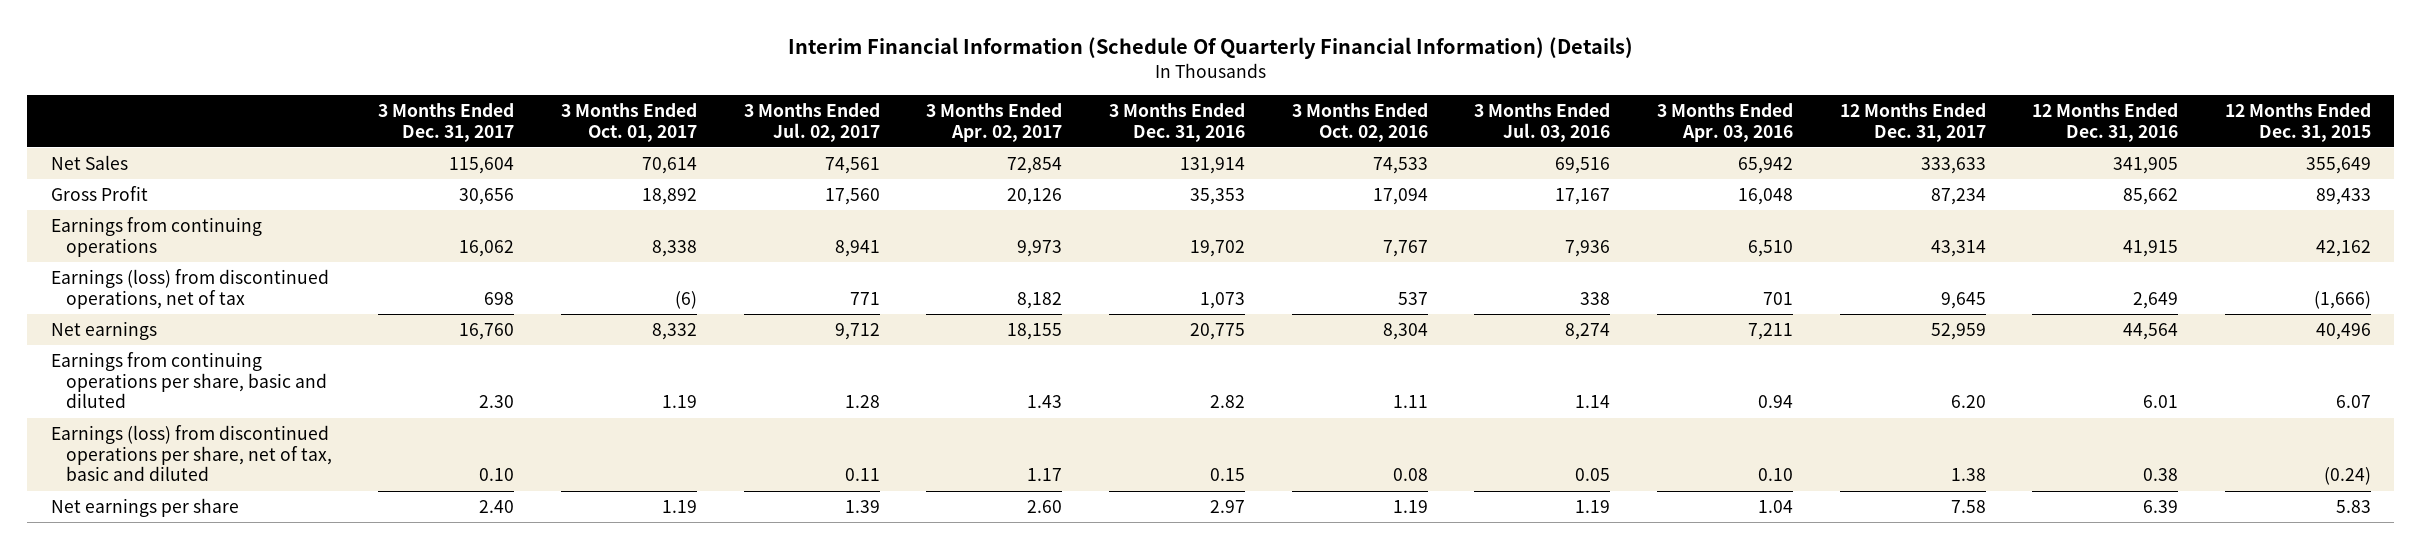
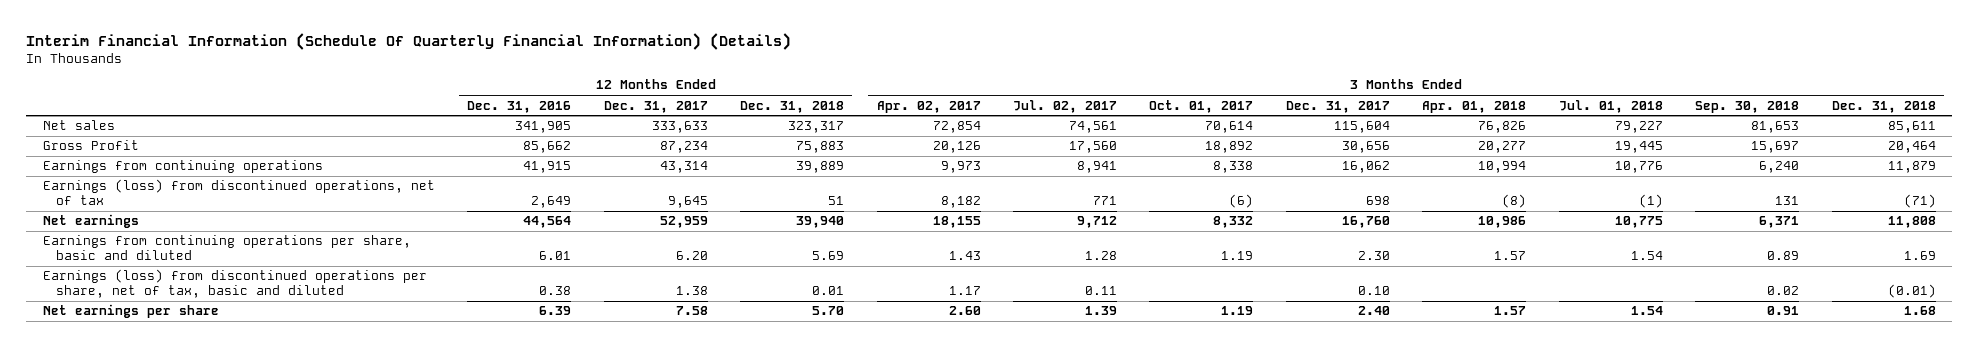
- | 3 Months Ended Dec. 31, 2017 | 3 Months Ended Oct. 01, 2017 | 3 Months Ended Jul. 02, 2017 | 3 Months Ended Apr. 02, 2017 | 3 Months Ended Dec. 31, 2016 | 3 Months Ended Oct. 02, 2016 | 3 Months Ended Jul. 03, 2016 | 3 Months Ended Apr. 03, 2016 | 12 Months Ended Dec. 31, 2017 | 12 Months Ended Dec. 31, 2016 | 12 Months Ended Dec. 31, 2015
+ | 12 Months Ended Dec. 31, 2016 | 12 Months Ended Dec. 31, 2017 | 12 Months Ended Dec. 31, 2018 | 3 Months Ended Apr. 02, 2017 | 3 Months Ended Jul. 02, 2017 | 3 Months Ended Oct. 01, 2017 | 3 Months Ended Dec. 31, 2017 | 3 Months Ended Apr. 01, 2018 | 3 Months Ended Jul. 01, 2018 | 3 Months Ended Sep. 30, 2018 | 3 Months Ended Dec. 31, 2018
- Net Sales | 115,604 | 70,614 | 74,561 | 72,854 | 131,914 | 74,533 | 69,516 | 65,942 | 333,633 | 341,905 | 355,649
+ Net sales | 341,905 | 333,633 | 323,317 | 72,854 | 74,561 | 70,614 | 115,604 | 76,826 | 79,227 | 81,653 | 85,611

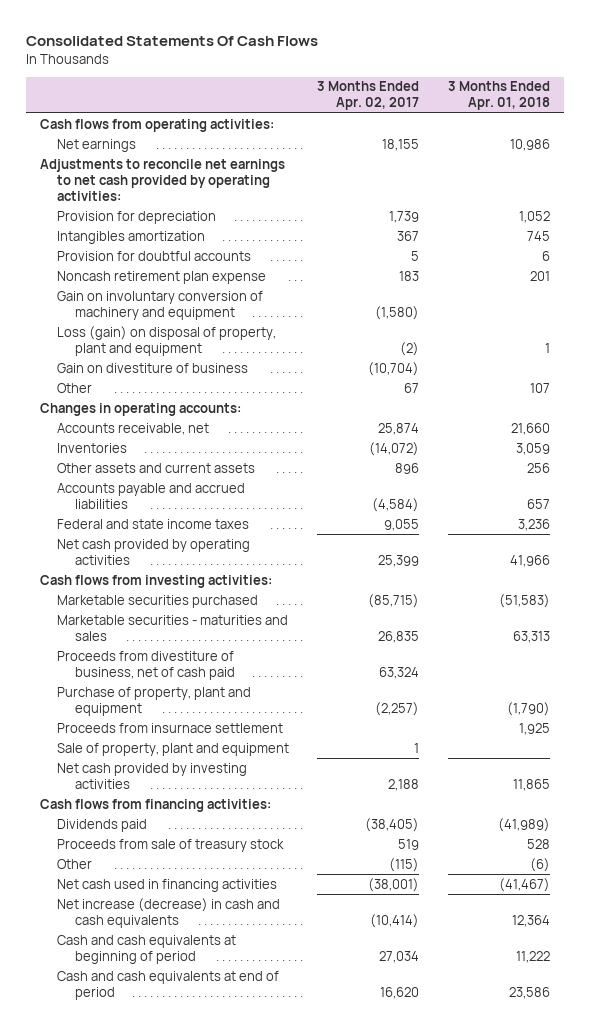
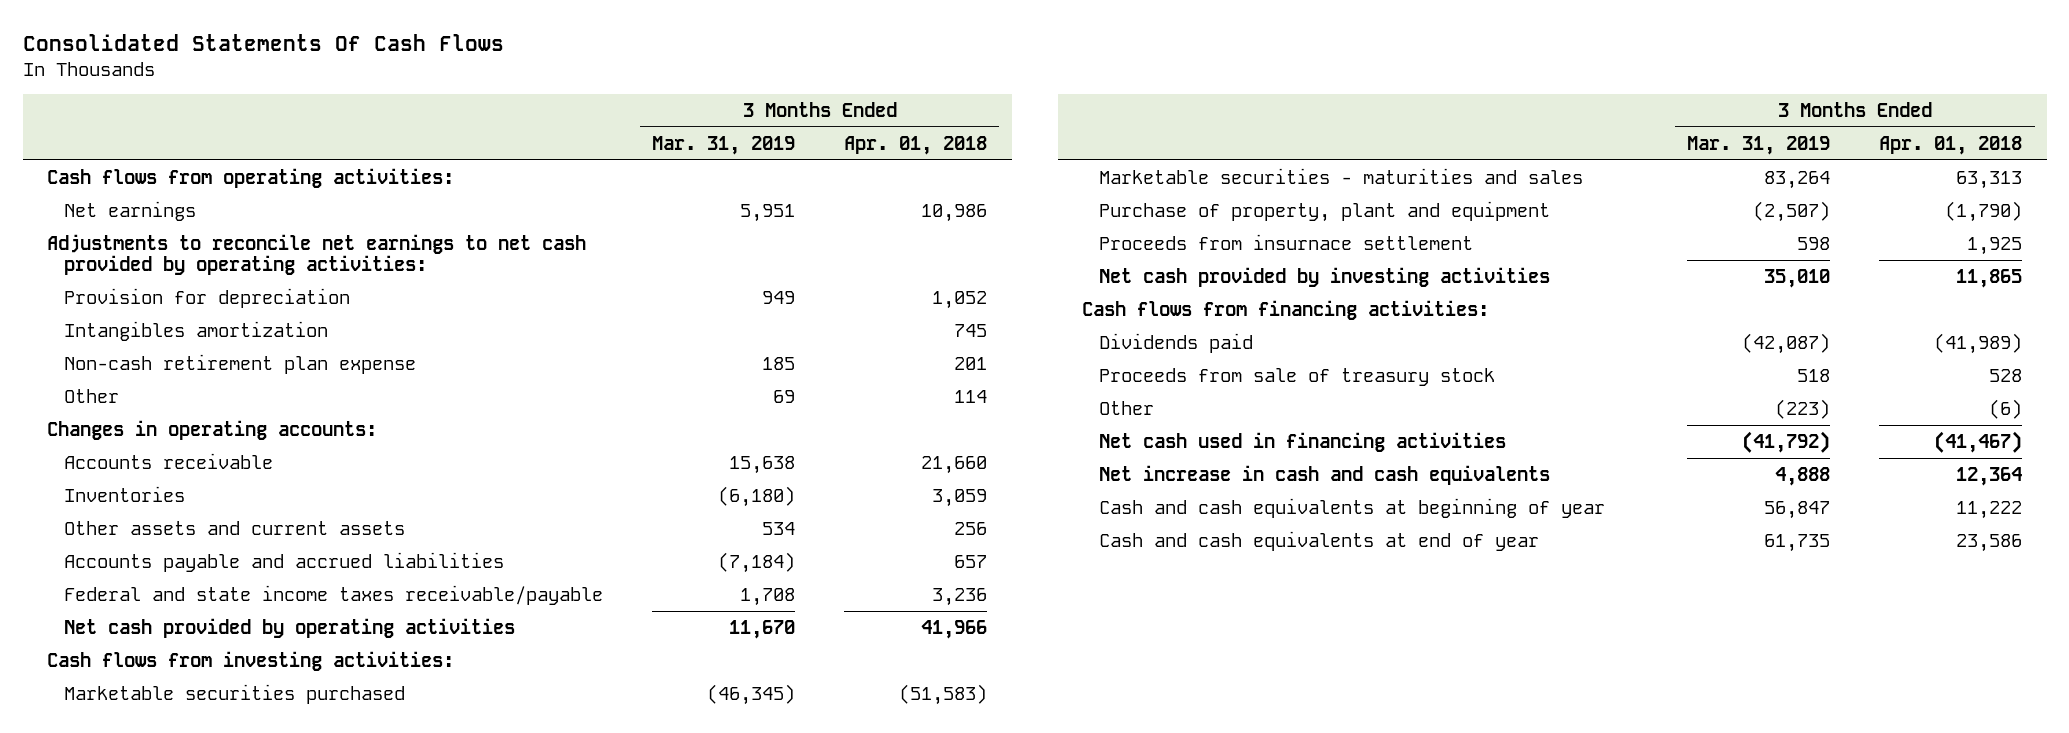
- | 3 Months Ended Apr. 02, 2017 | 3 Months Ended Apr. 01, 2018
+ | 3 Months Ended Mar. 31, 2019 | 3 Months Ended Apr. 01, 2018
- Provision for doubtful accounts | 5 | 6
- Noncash retirement plan expense | 183 | 201
- Gain on involuntary conversion of machinery and equipment | (1,580) |
- Loss (gain) on disposal of property, plant and equipment | (2) | 1
- Gain on divestiture of business | (10,704) |
- Other | 67 | 107
+ Non-cash retirement plan expense | 185 | 201
+ Other | 69 | 114
- Accounts receivable, net | 25,874 | 21,660
+ Accounts receivable | 15,638 | 21,660
- Federal and state income taxes | 9,055 | 3,236
+ Federal and state income taxes receivable/payable | 1,708 | 3,236
- Proceeds from divestiture of business, net of cash paid | 63,324 |
- Sale of property, plant and equipment | 1 |
- Net increase (decrease) in cash and cash equivalents | (10,414) | 12,364
- Cash and cash equivalents at beginning of period | 27,034 | 11,222
- Cash and cash equivalents at end of period | 16,620 | 23,586
+ Net increase in cash and cash equivalents | 4,888 | 12,364
+ Cash and cash equivalents at beginning of year | 56,847 | 11,222
+ Cash and cash equivalents at end of year | 61,735 | 23,586

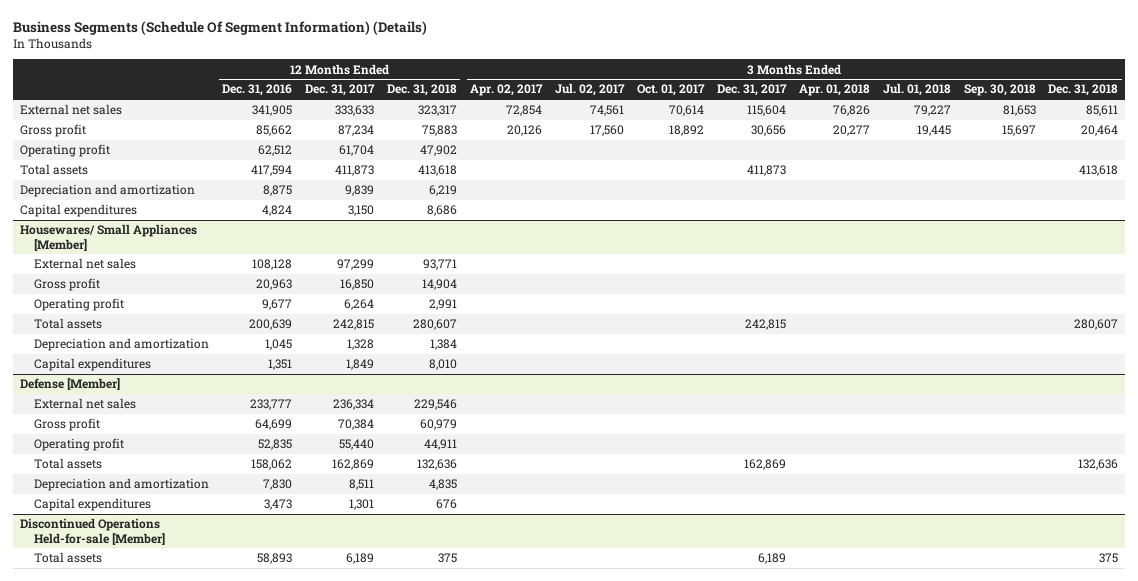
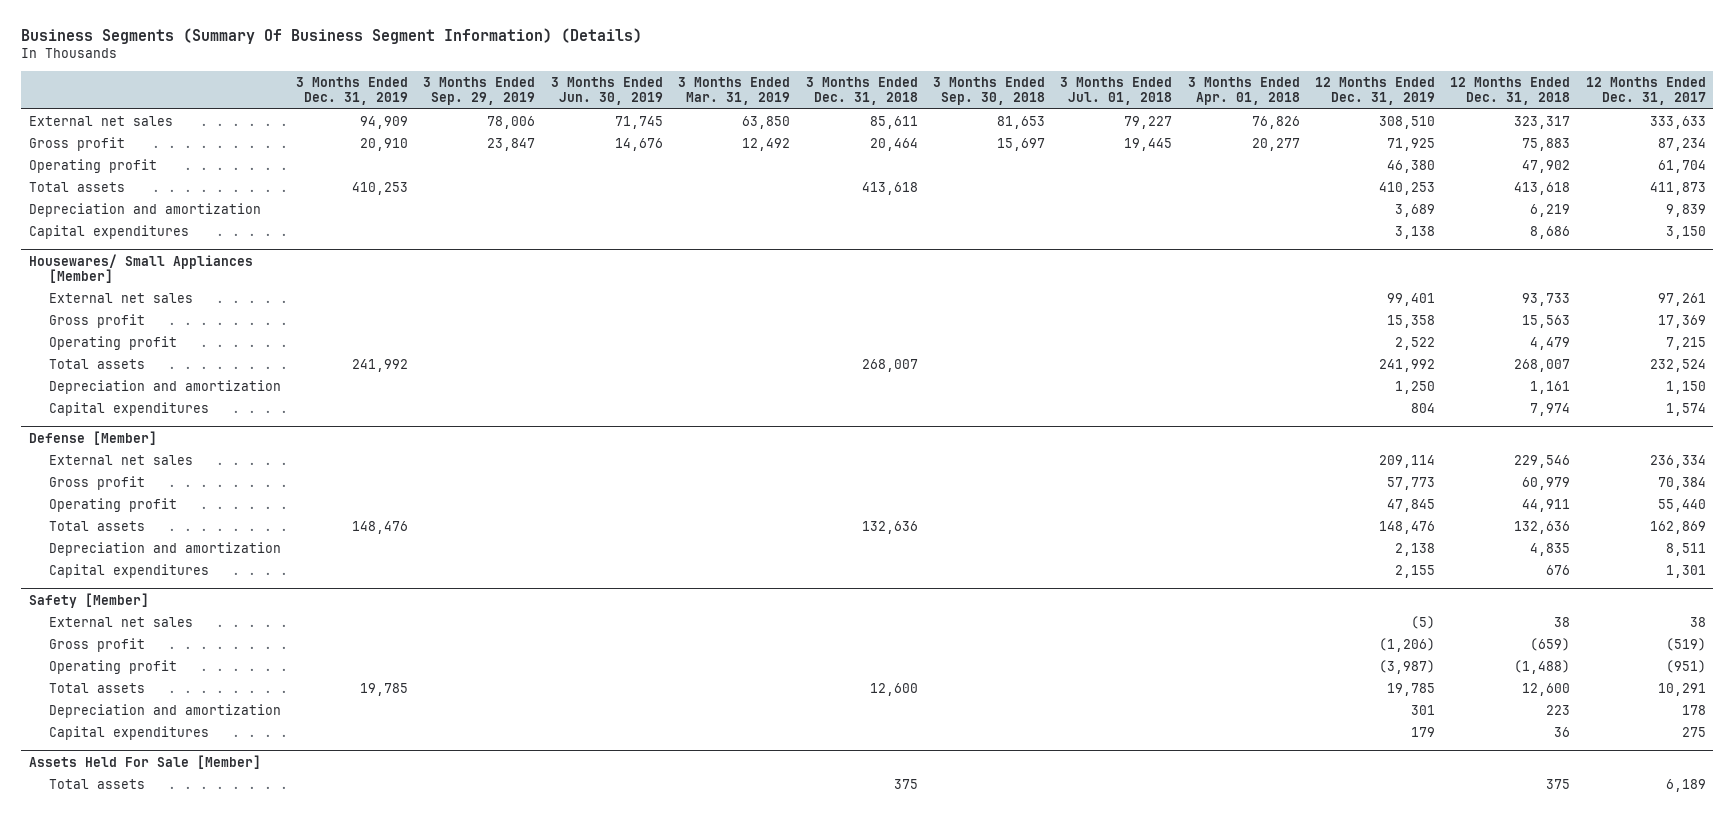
- Business Segments (Schedule Of Segment Information) (Details)
+ Business Segments (Summary Of Business Segment Information) (Details)
- | 12 Months Ended Dec. 31, 2016 | 12 Months Ended Dec. 31, 2017 | 12 Months Ended Dec. 31, 2018 | 3 Months Ended Apr. 02, 2017 | 3 Months Ended Jul. 02, 2017 | 3 Months Ended Oct. 01, 2017 | 3 Months Ended Dec. 31, 2017 | 3 Months Ended Apr. 01, 2018 | 3 Months Ended Jul. 01, 2018 | 3 Months Ended Sep. 30, 2018 | 3 Months Ended Dec. 31, 2018
+ | 3 Months Ended Dec. 31, 2019 | 3 Months Ended Sep. 29, 2019 | 3 Months Ended Jun. 30, 2019 | 3 Months Ended Mar. 31, 2019 | 3 Months Ended Dec. 31, 2018 | 3 Months Ended Sep. 30, 2018 | 3 Months Ended Jul. 01, 2018 | 3 Months Ended Apr. 01, 2018 | 12 Months Ended Dec. 31, 2019 | 12 Months Ended Dec. 31, 2018 | 12 Months Ended Dec. 31, 2017
@ Housewares/ Small Appliances [Member]
- External net sales | 108,128 | 97,299 | 93,771 | | | | | | | |
- Gross profit | 20,963 | 16,850 | 14,904 | | | | | | | |
- Operating profit | 9,677 | 6,264 | 2,991 | | | | | | | |
- Total assets | 200,639 | 242,815 | 280,607 | | | | 242,815 | | | | 280,607
- Depreciation and amortization | 1,045 | 1,328 | 1,384 | | | | | | | |
- Capital expenditures | 1,351 | 1,849 | 8,010 | | | | | | | |
+ External net sales | | | | | | | | | 99,401 | 93,733 | 97,261
+ Gross profit | | | | | | | | | 15,358 | 15,563 | 17,369
+ Operating profit | | | | | | | | | 2,522 | 4,479 | 7,215
+ Total assets | 241,992 | | | | 268,007 | | | | 241,992 | 268,007 | 232,524
+ Depreciation and amortization | | | | | | | | | 1,250 | 1,161 | 1,150
+ Capital expenditures | | | | | | | | | 804 | 7,974 | 1,574
- Discontinued Operations Held-for-sale [Member]
+ Safety [Member]
+ External net sales | | | | | | | | | (5) | 38 | 38
+ Gross profit | | | | | | | | | (1,206) | (659) | (519)
+ Operating profit | | | | | | | | | (3,987) | (1,488) | (951)
+ Total assets | 19,785 | | | | 12,600 | | | | 19,785 | 12,600 | 10,291
+ Depreciation and amortization | | | | | | | | | 301 | 223 | 178
+ Capital expenditures | | | | | | | | | 179 | 36 | 275
+ Assets Held For Sale [Member]

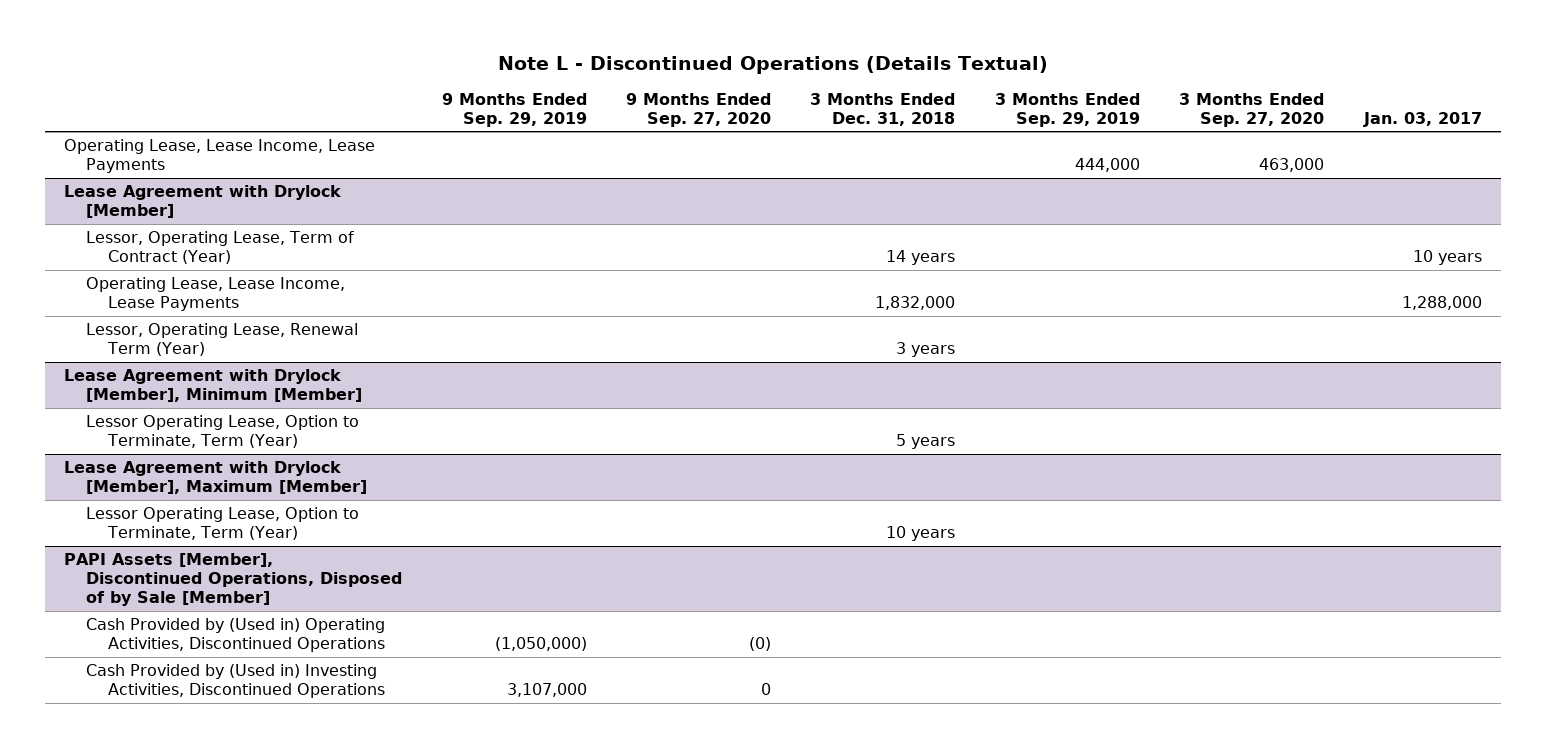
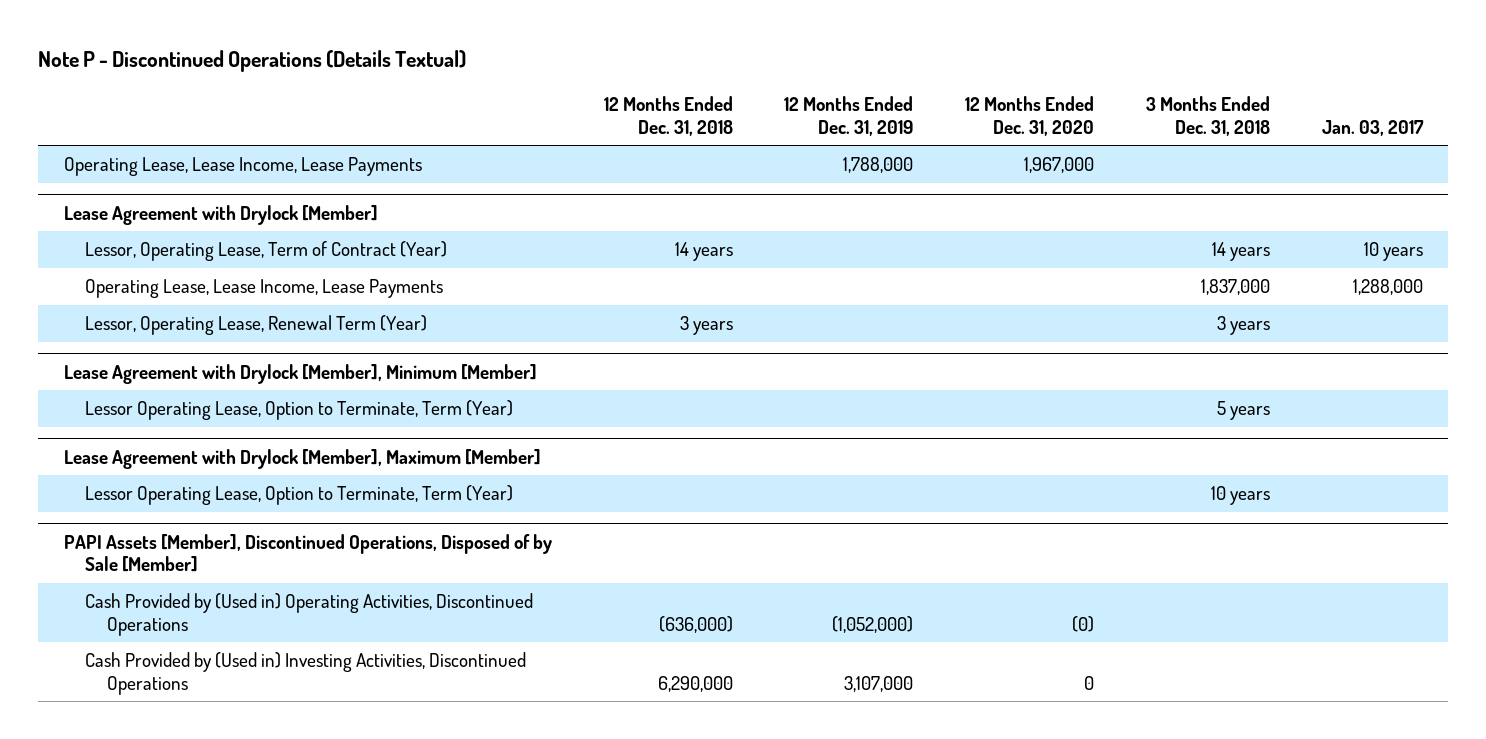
- Note L - Discontinued Operations (Details Textual)
+ Note P - Discontinued Operations (Details Textual)
- | 9 Months Ended Sep. 29, 2019 | 9 Months Ended Sep. 27, 2020 | 3 Months Ended Dec. 31, 2018 | 3 Months Ended Sep. 29, 2019 | 3 Months Ended Sep. 27, 2020 | Jan. 03, 2017
+ | 12 Months Ended Dec. 31, 2018 | 12 Months Ended Dec. 31, 2019 | 12 Months Ended Dec. 31, 2020 | 3 Months Ended Dec. 31, 2018 | Jan. 03, 2017
@ Lease Agreement with Drylock [Member]
- Operating Lease, Lease Income, Lease Payments | | | 1,832,000 | | | 1,288,000
+ Operating Lease, Lease Income, Lease Payments | | | | 1,837,000 | 1,288,000

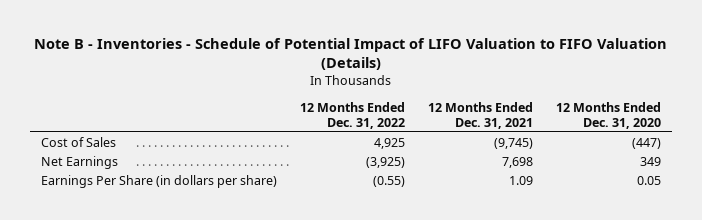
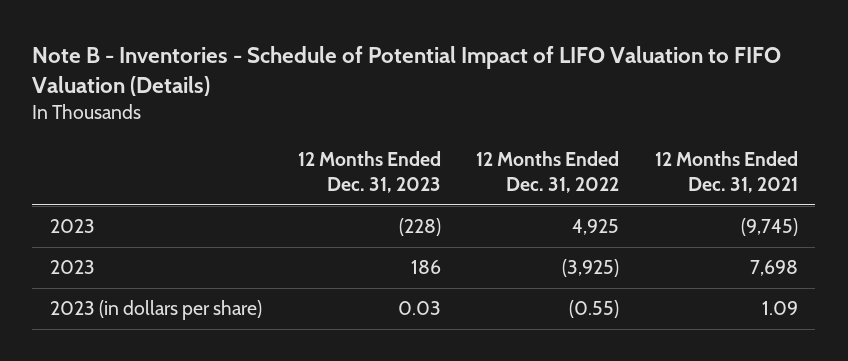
- | 12 Months Ended Dec. 31, 2022 | 12 Months Ended Dec. 31, 2021 | 12 Months Ended Dec. 31, 2020
+ | 12 Months Ended Dec. 31, 2023 | 12 Months Ended Dec. 31, 2022 | 12 Months Ended Dec. 31, 2021
- Cost of Sales | 4,925 | (9,745) | (447)
- Net Earnings | (3,925) | 7,698 | 349
- Earnings Per Share (in dollars per share) | (0.55) | 1.09 | 0.05
+ 2023 | (228) | 4,925 | (9,745)
+ 2023 | 186 | (3,925) | 7,698
+ 2023 (in dollars per share) | 0.03 | (0.55) | 1.09

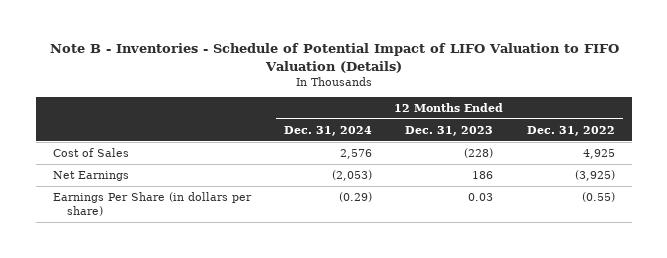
- | 12 Months Ended Dec. 31, 2023 | 12 Months Ended Dec. 31, 2022 | 12 Months Ended Dec. 31, 2021
+ | 12 Months Ended Dec. 31, 2024 | 12 Months Ended Dec. 31, 2023 | 12 Months Ended Dec. 31, 2022
- 2023 | (228) | 4,925 | (9,745)
- 2023 | 186 | (3,925) | 7,698
- 2023 (in dollars per share) | 0.03 | (0.55) | 1.09
+ Cost of Sales | 2,576 | (228) | 4,925
+ Net Earnings | (2,053) | 186 | (3,925)
+ Earnings Per Share (in dollars per share) | (0.29) | 0.03 | (0.55)

